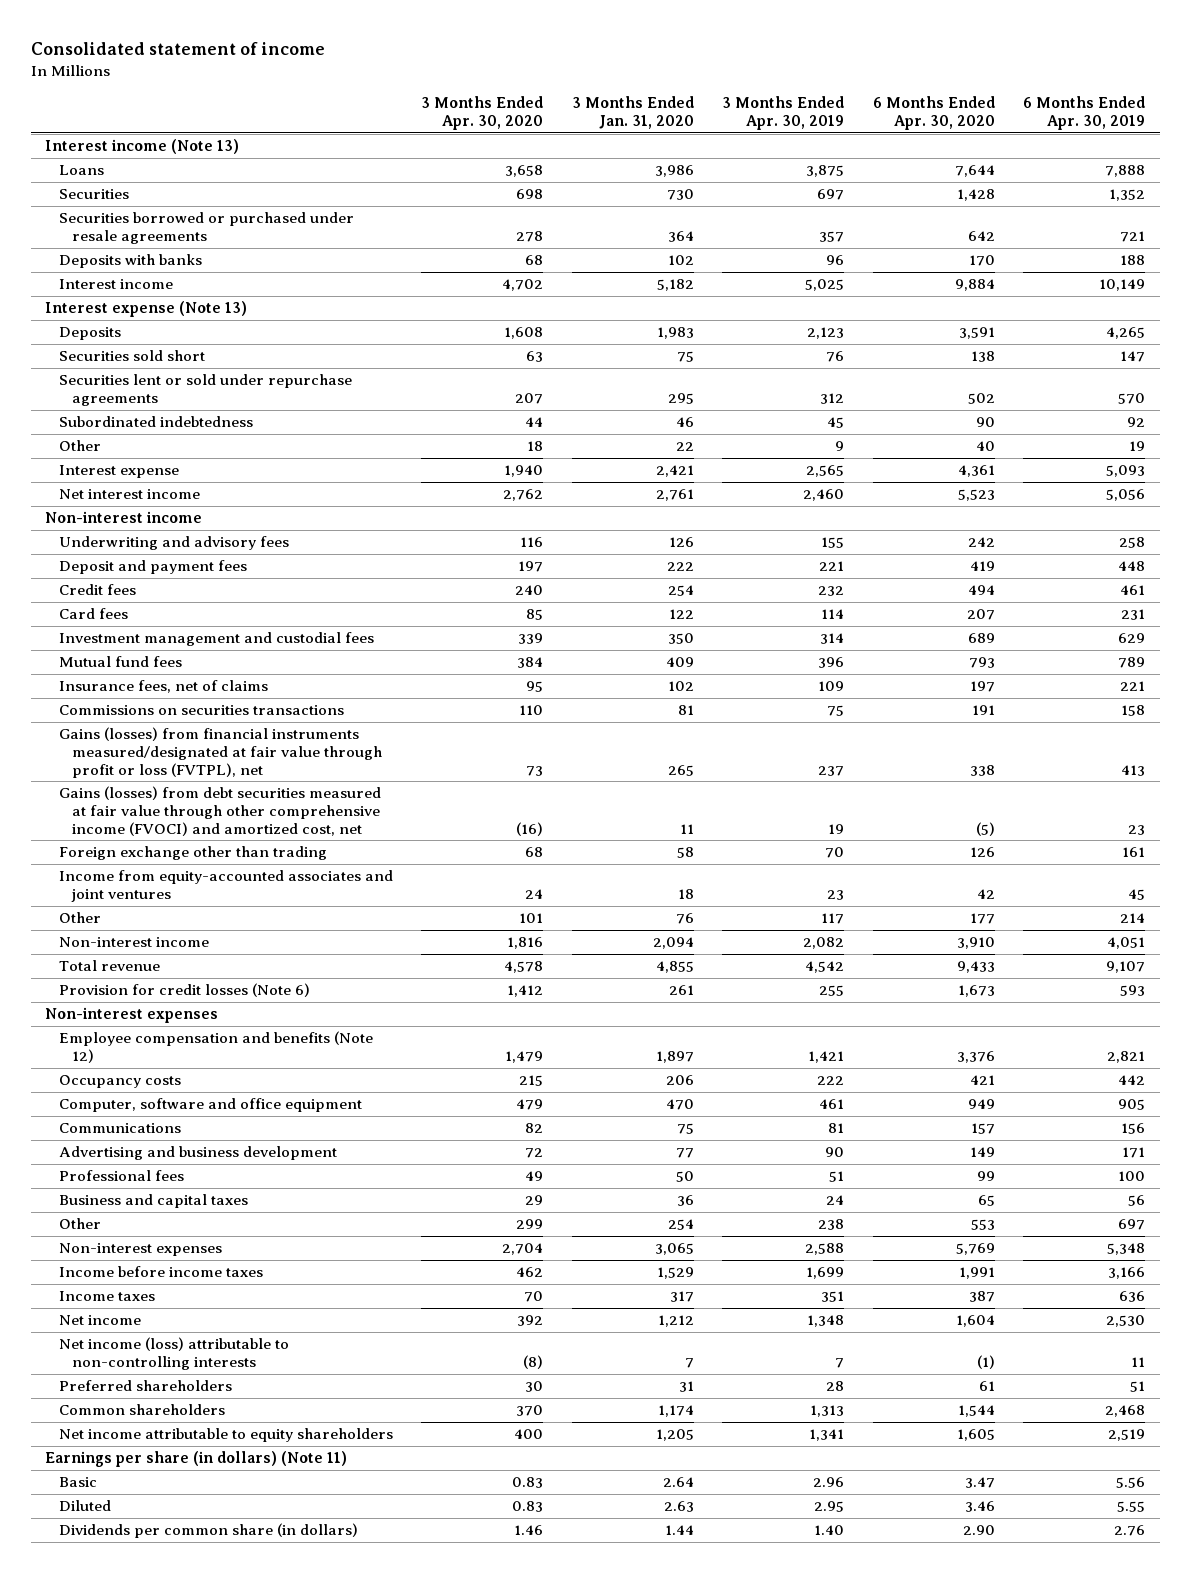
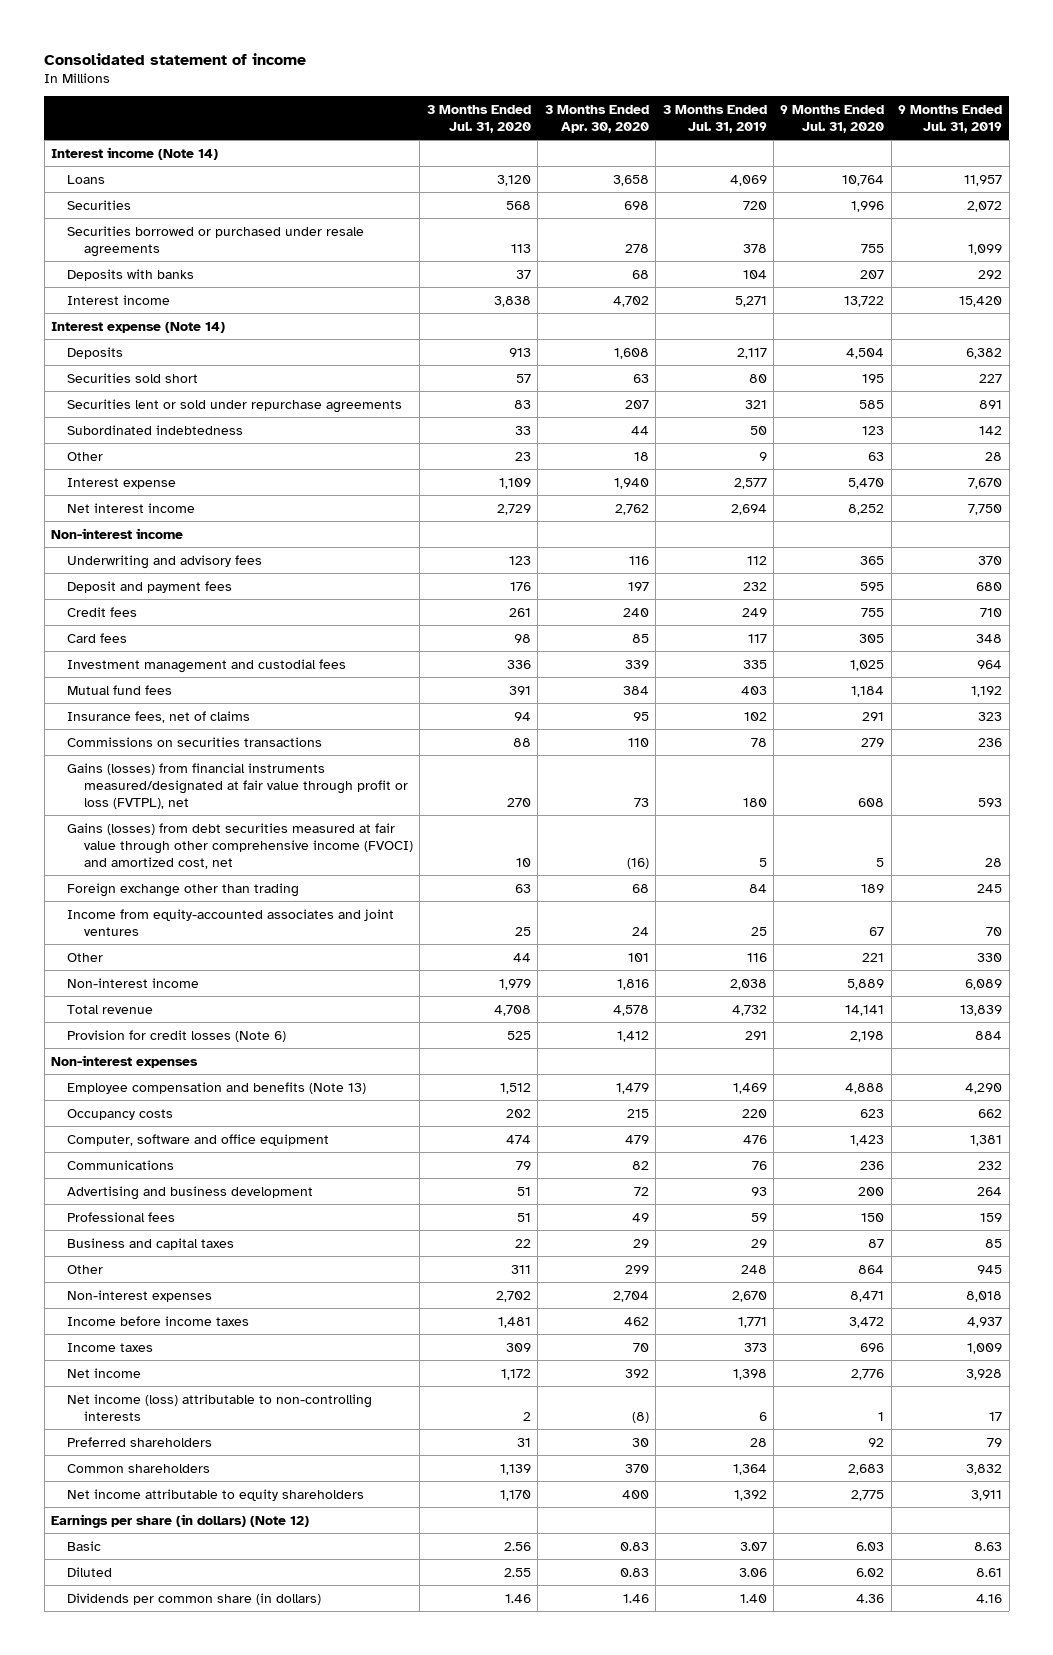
- | 3 Months Ended Apr. 30, 2020 | 3 Months Ended Jan. 31, 2020 | 3 Months Ended Apr. 30, 2019 | 6 Months Ended Apr. 30, 2020 | 6 Months Ended Apr. 30, 2019
+ | 3 Months Ended Jul. 31, 2020 | 3 Months Ended Apr. 30, 2020 | 3 Months Ended Jul. 31, 2019 | 9 Months Ended Jul. 31, 2020 | 9 Months Ended Jul. 31, 2019
- Interest income (Note 13)
+ Interest income (Note 14)
- Interest expense (Note 13)
+ Interest expense (Note 14)
- Employee compensation and benefits (Note 12) | 1,479 | 1,897 | 1,421 | 3,376 | 2,821
+ Employee compensation and benefits (Note 13) | 1,512 | 1,479 | 1,469 | 4,888 | 4,290
- Earnings per share (in dollars) (Note 11)
+ Earnings per share (in dollars) (Note 12)

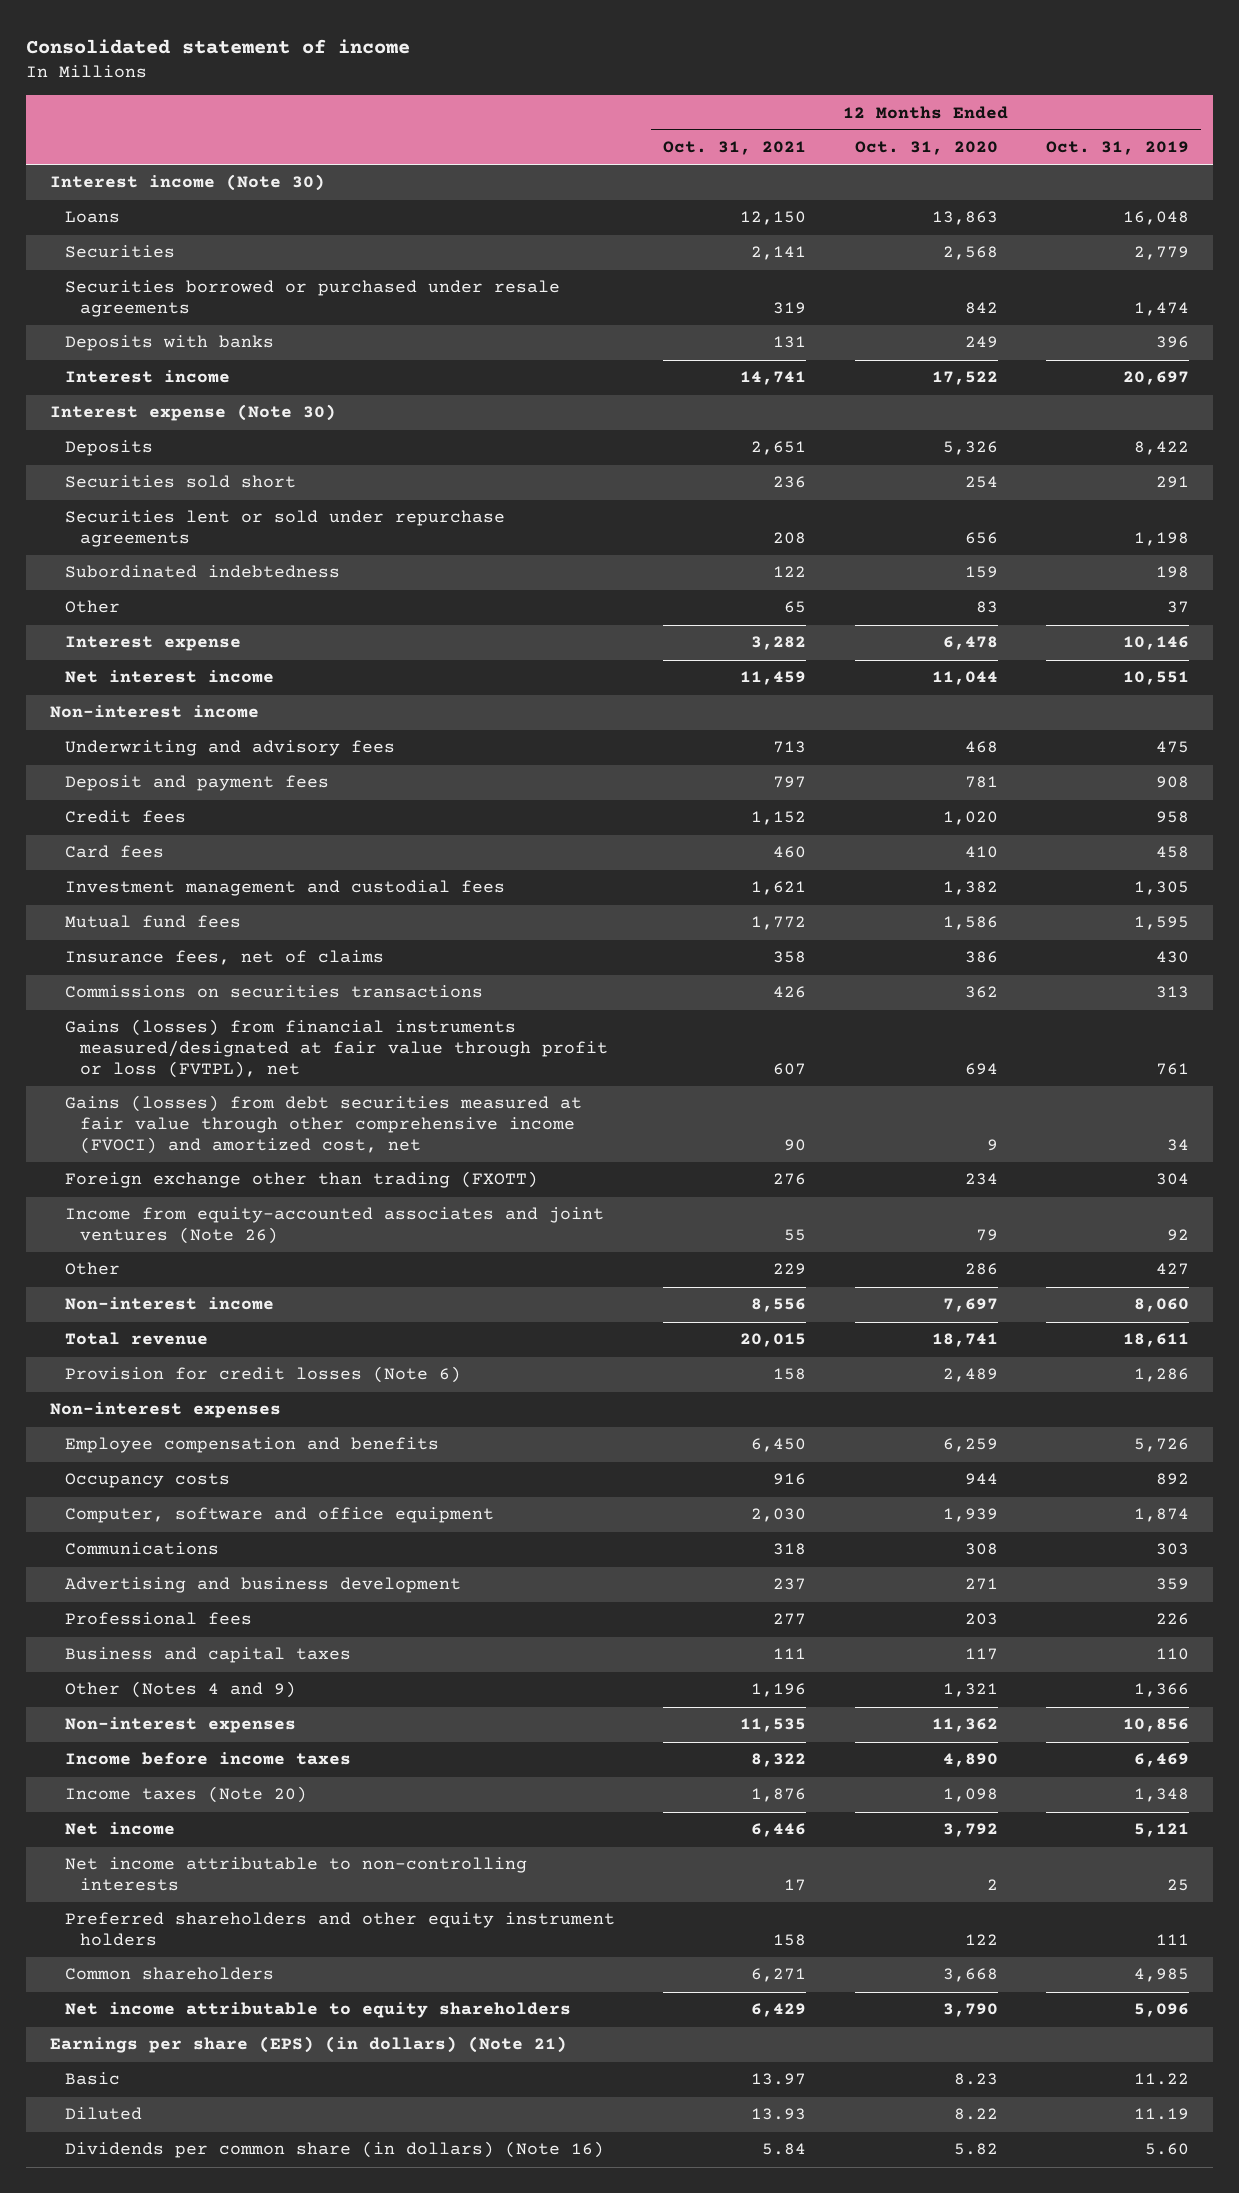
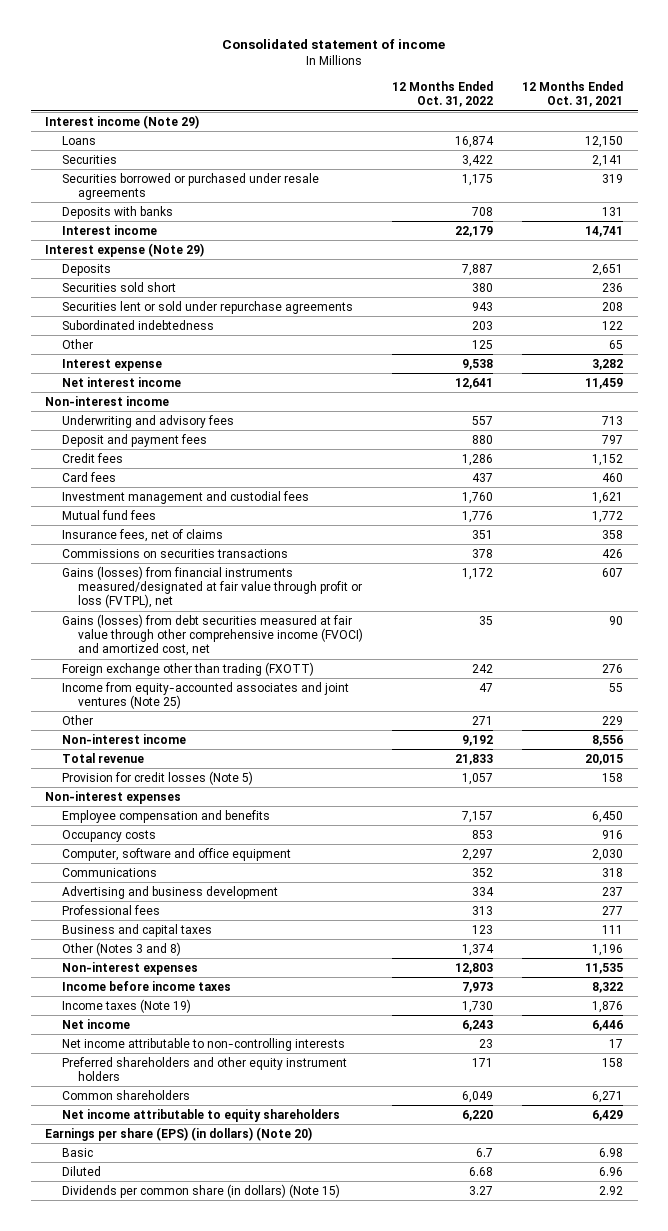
- | 12 Months Ended Oct. 31, 2021 | 12 Months Ended Oct. 31, 2020 | 12 Months Ended Oct. 31, 2019
+ | 12 Months Ended Oct. 31, 2022 | 12 Months Ended Oct. 31, 2021
- Interest income (Note 30)
+ Interest income (Note 29)
- Interest expense (Note 30)
+ Interest expense (Note 29)
- Income from equity-accounted associates and joint ventures (Note 26) | 55 | 79 | 92
+ Income from equity-accounted associates and joint ventures (Note 25) | 47 | 55
- Provision for credit losses (Note 6) | 158 | 2,489 | 1,286
+ Provision for credit losses (Note 5) | 1,057 | 158
- Other (Notes 4 and 9) | 1,196 | 1,321 | 1,366
+ Other (Notes 3 and 8) | 1,374 | 1,196
- Income taxes (Note 20) | 1,876 | 1,098 | 1,348
+ Income taxes (Note 19) | 1,730 | 1,876
- Earnings per share (EPS) (in dollars) (Note 21)
- Basic | 13.97 | 8.23 | 11.22
- Diluted | 13.93 | 8.22 | 11.19
- Dividends per common share (in dollars) (Note 16) | 5.84 | 5.82 | 5.60
+ Earnings per share (EPS) (in dollars) (Note 20)
+ Basic | 6.7 | 6.98
+ Diluted | 6.68 | 6.96
+ Dividends per common share (in dollars) (Note 15) | 3.27 | 2.92

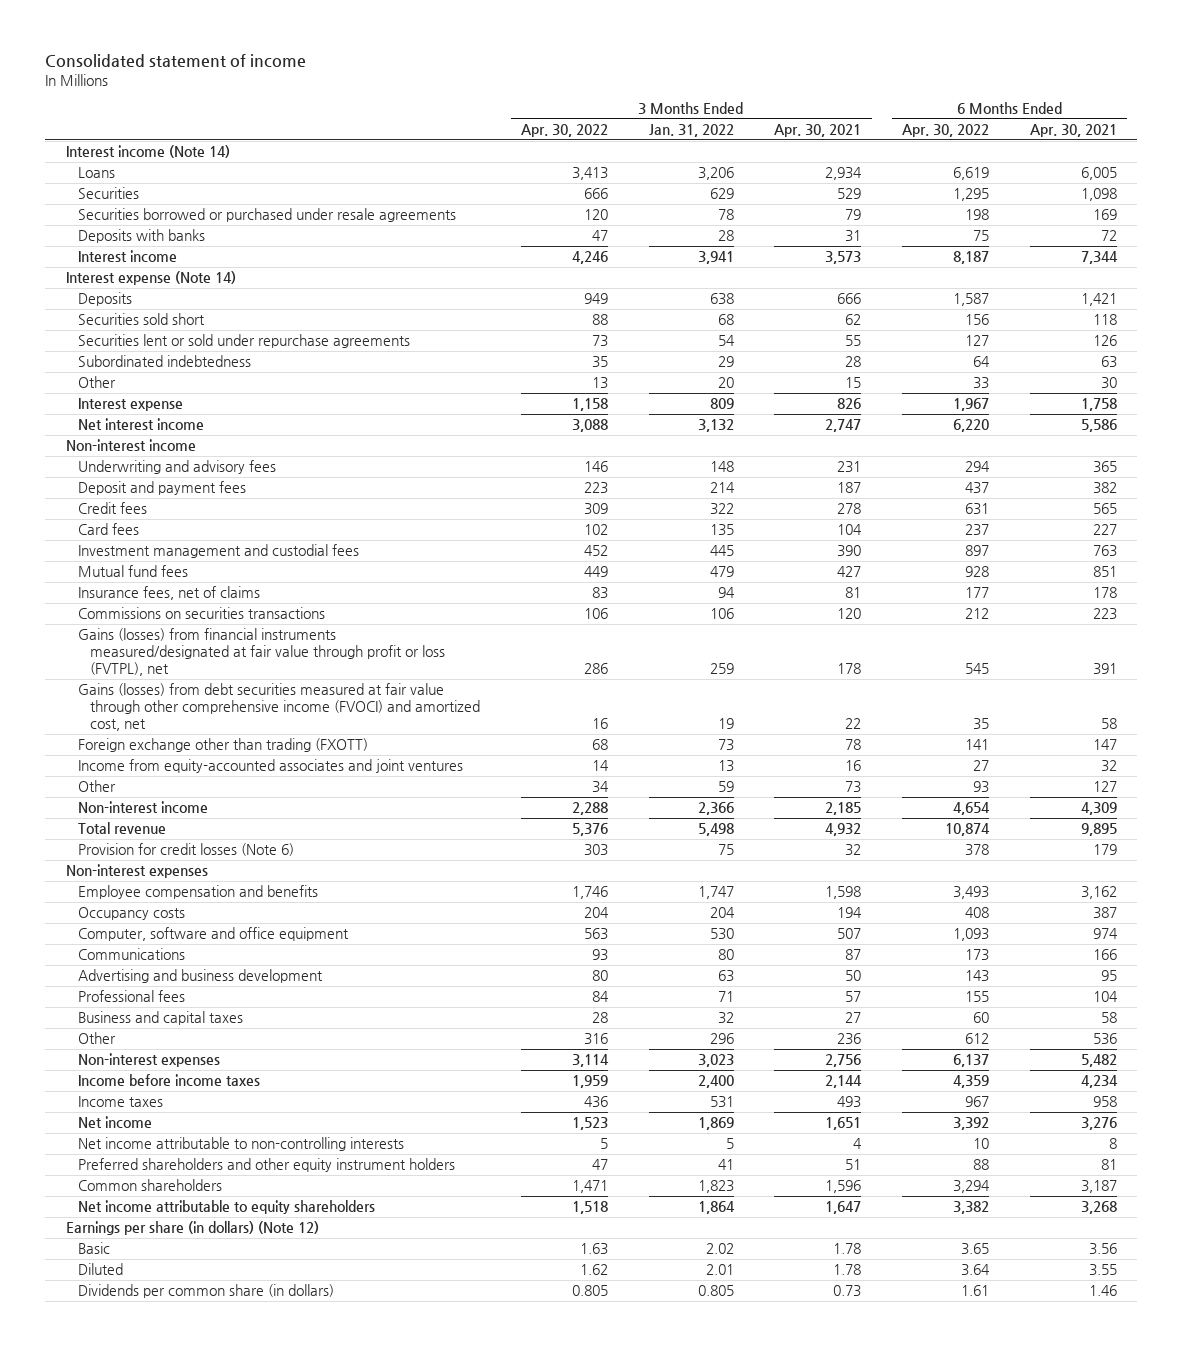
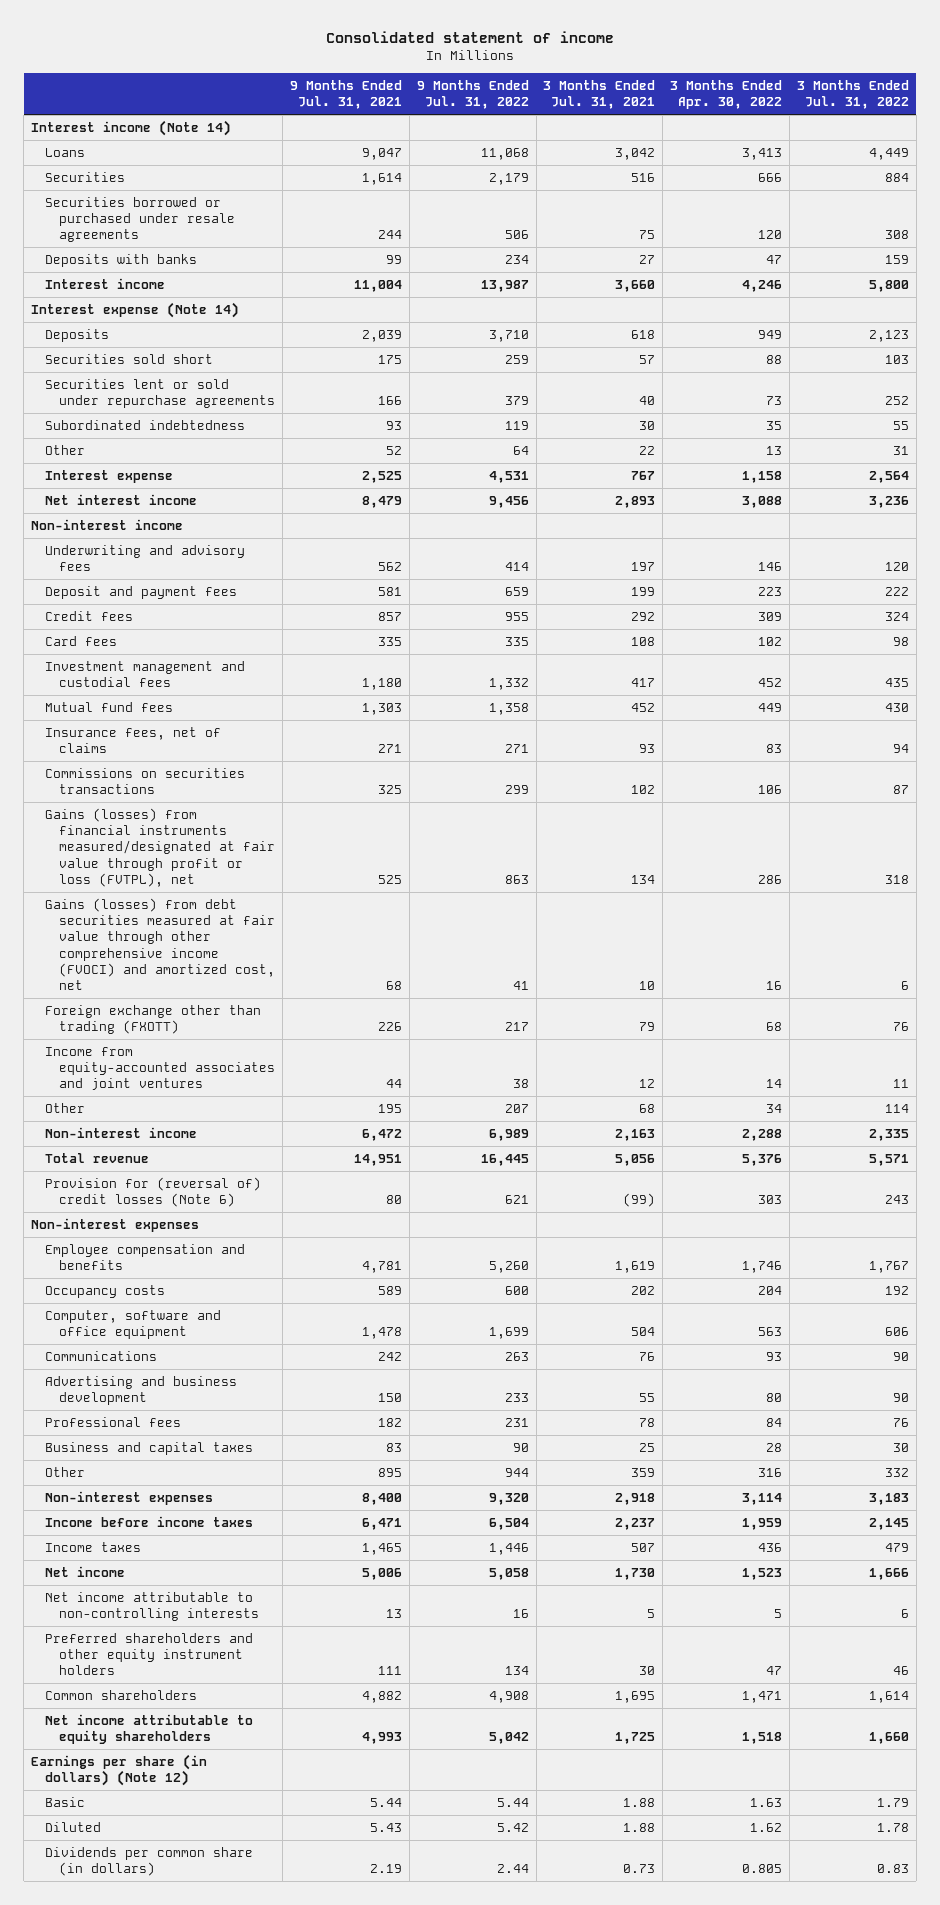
- | 3 Months Ended Apr. 30, 2022 | 3 Months Ended Jan. 31, 2022 | 3 Months Ended Apr. 30, 2021 | 6 Months Ended Apr. 30, 2022 | 6 Months Ended Apr. 30, 2021
+ | 9 Months Ended Jul. 31, 2021 | 9 Months Ended Jul. 31, 2022 | 3 Months Ended Jul. 31, 2021 | 3 Months Ended Apr. 30, 2022 | 3 Months Ended Jul. 31, 2022
- Provision for credit losses (Note 6) | 303 | 75 | 32 | 378 | 179
+ Provision for (reversal of) credit losses (Note 6) | 80 | 621 | (99) | 303 | 243

